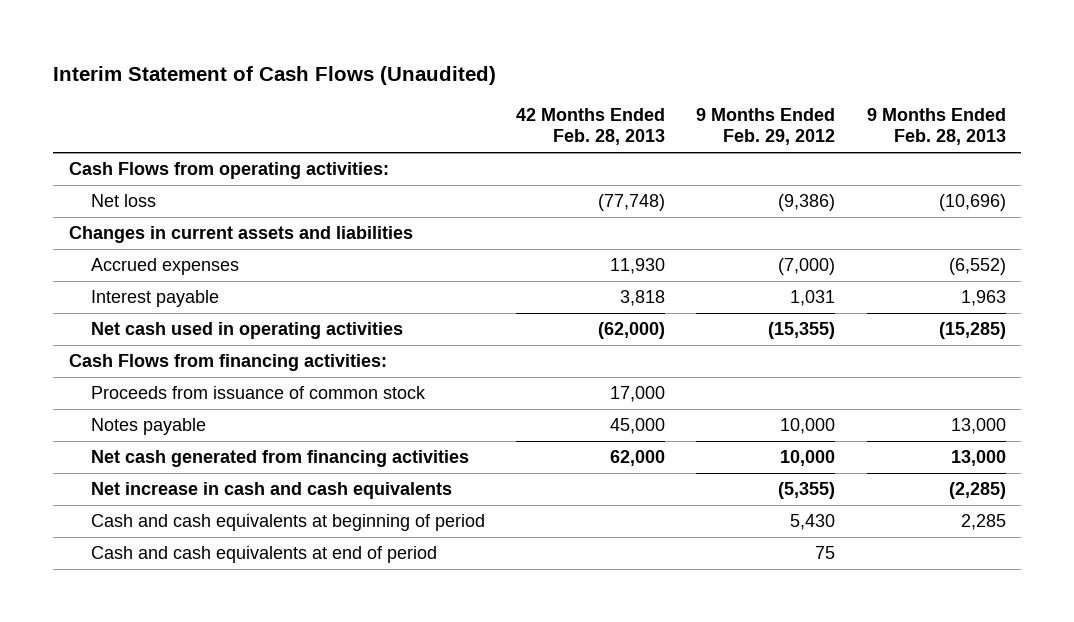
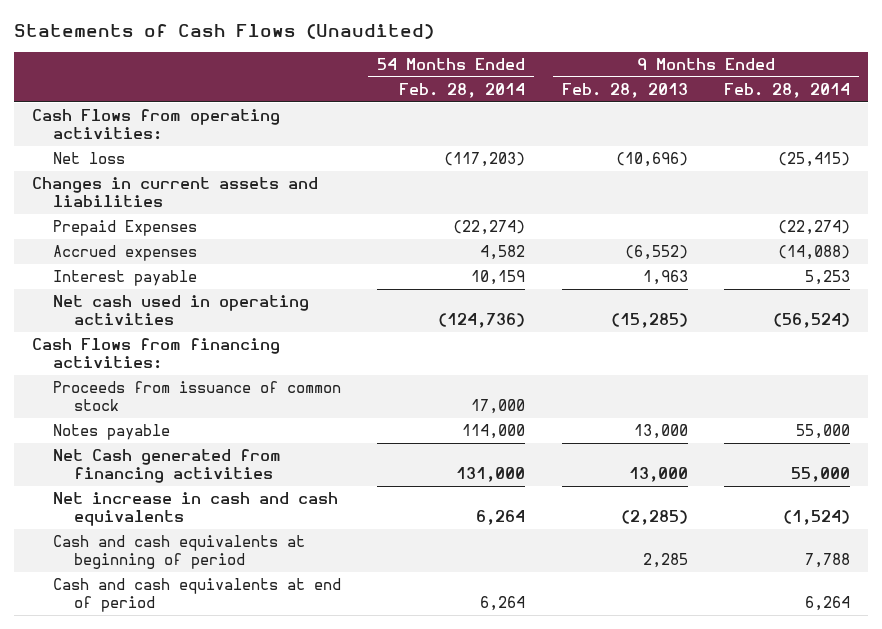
- Interim Statement of Cash Flows (Unaudited)
+ Statements of Cash Flows (Unaudited)
- | 42 Months Ended Feb. 28, 2013 | 9 Months Ended Feb. 29, 2012 | 9 Months Ended Feb. 28, 2013
+ | 54 Months Ended Feb. 28, 2014 | 9 Months Ended Feb. 28, 2013 | 9 Months Ended Feb. 28, 2014
+ Prepaid Expenses | (22,274) | | (22,274)
- Net cash generated from financing activities | 62,000 | 10,000 | 13,000
+ Net Cash generated from financing activities | 131,000 | 13,000 | 55,000

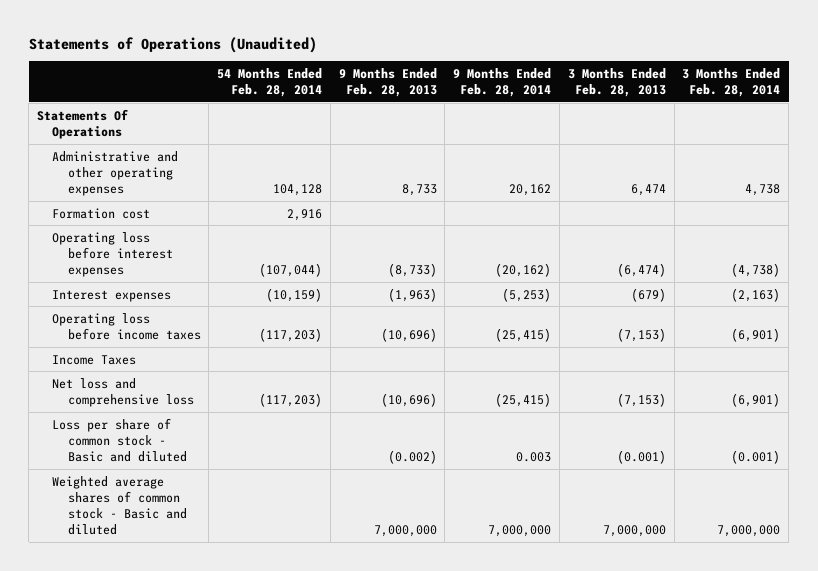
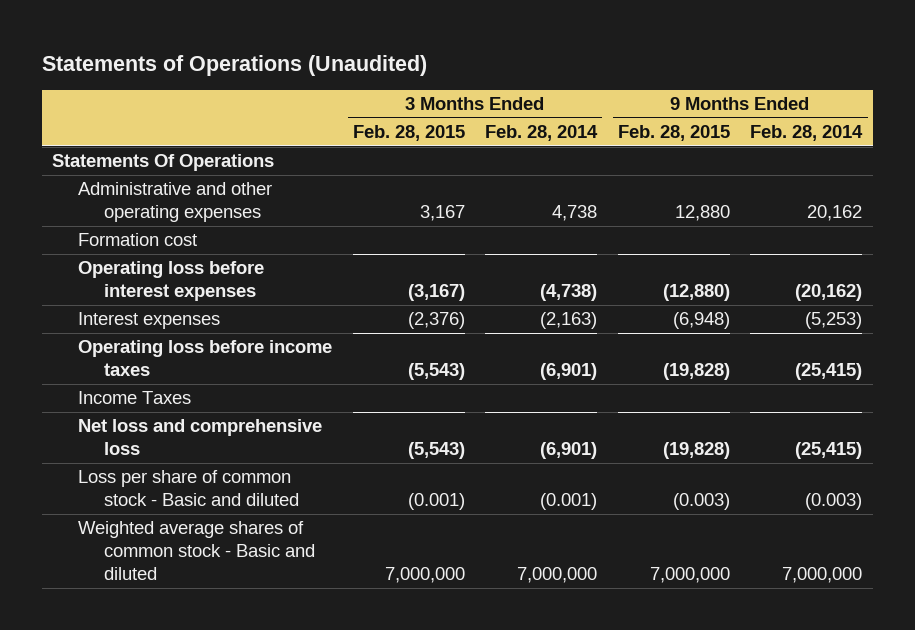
- | 54 Months Ended Feb. 28, 2014 | 9 Months Ended Feb. 28, 2013 | 9 Months Ended Feb. 28, 2014 | 3 Months Ended Feb. 28, 2013 | 3 Months Ended Feb. 28, 2014
+ | 3 Months Ended Feb. 28, 2015 | 3 Months Ended Feb. 28, 2014 | 9 Months Ended Feb. 28, 2015 | 9 Months Ended Feb. 28, 2014
- Loss per share of common stock - Basic and diluted | | (0.002) | 0.003 | (0.001) | (0.001)
+ Loss per share of common stock - Basic and diluted | (0.001) | (0.001) | (0.003) | (0.003)

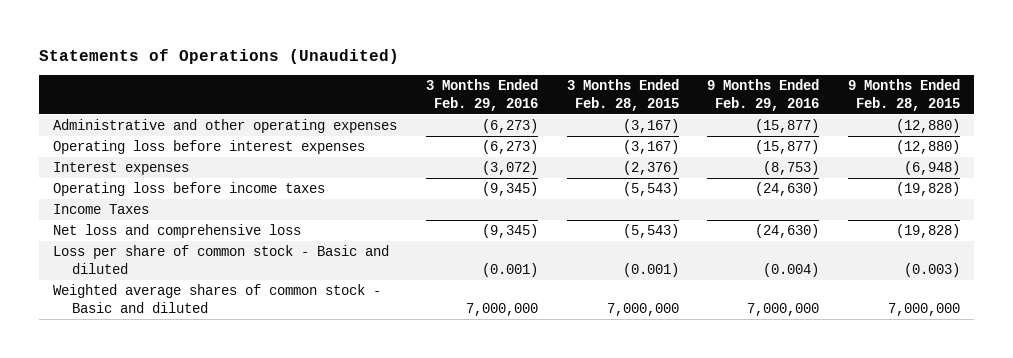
- | 3 Months Ended Feb. 28, 2015 | 3 Months Ended Feb. 28, 2014 | 9 Months Ended Feb. 28, 2015 | 9 Months Ended Feb. 28, 2014
+ | 3 Months Ended Feb. 29, 2016 | 3 Months Ended Feb. 28, 2015 | 9 Months Ended Feb. 29, 2016 | 9 Months Ended Feb. 28, 2015
- Statements Of Operations
- Administrative and other operating expenses | 3,167 | 4,738 | 12,880 | 20,162
- Formation cost
+ Administrative and other operating expenses | (6,273) | (3,167) | (15,877) | (12,880)

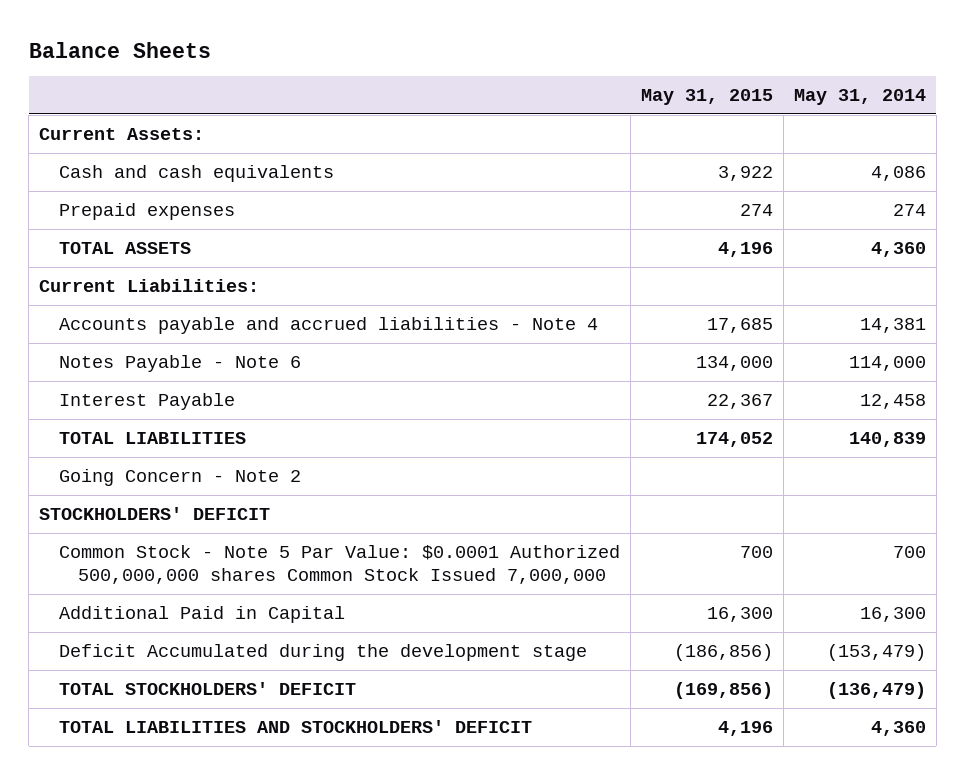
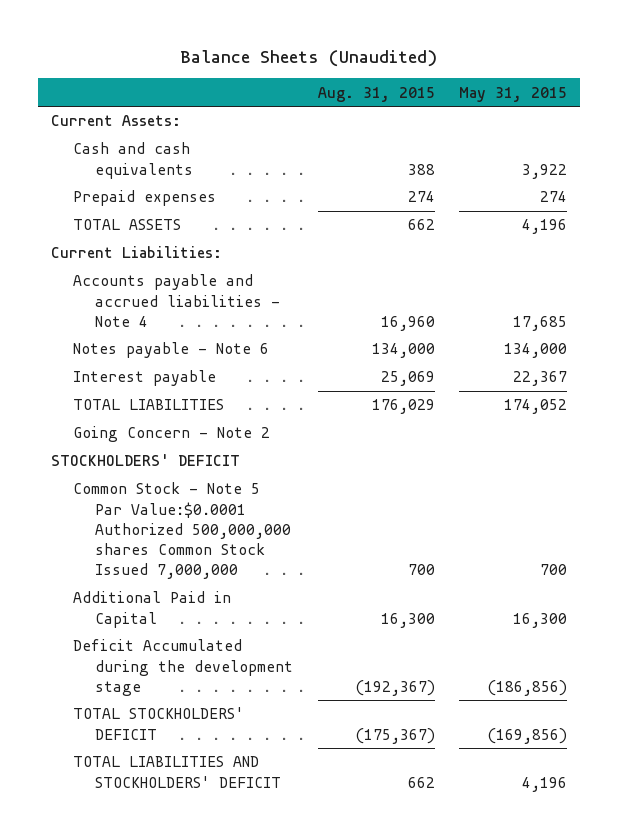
- Balance Sheets
+ Balance Sheets (Unaudited)
- | May 31, 2015 | May 31, 2014
+ | Aug. 31, 2015 | May 31, 2015
- Notes Payable - Note 6 | 134,000 | 114,000
- Interest Payable | 22,367 | 12,458
+ Notes payable - Note 6 | 134,000 | 134,000
+ Interest payable | 25,069 | 22,367
- Common Stock - Note 5 Par Value: $0.0001 Authorized 500,000,000 shares Common Stock Issued 7,000,000 | 700 | 700
+ Common Stock - Note 5 Par Value:$0.0001 Authorized 500,000,000 shares Common Stock Issued 7,000,000 | 700 | 700

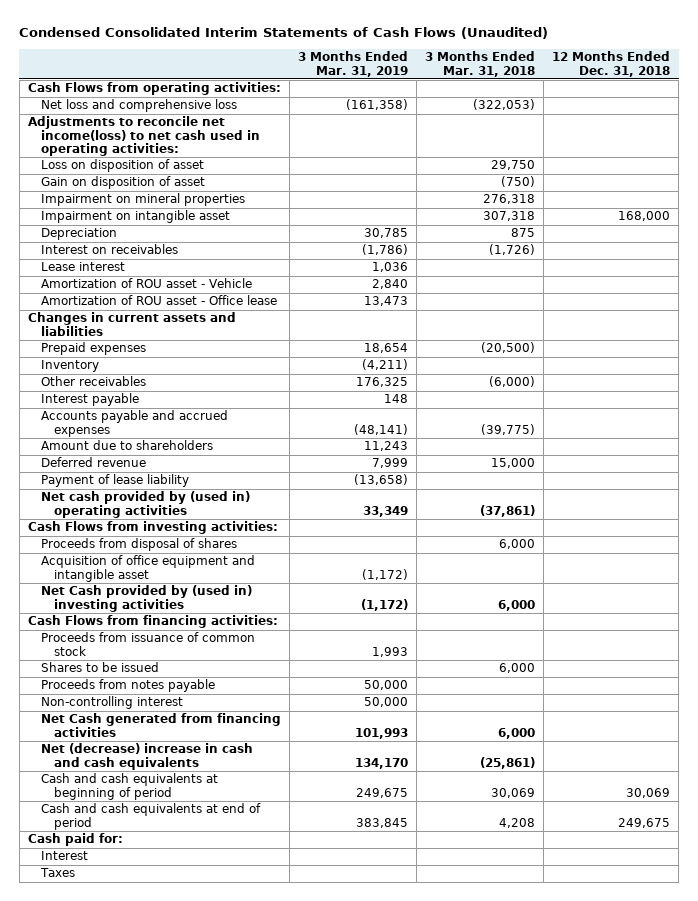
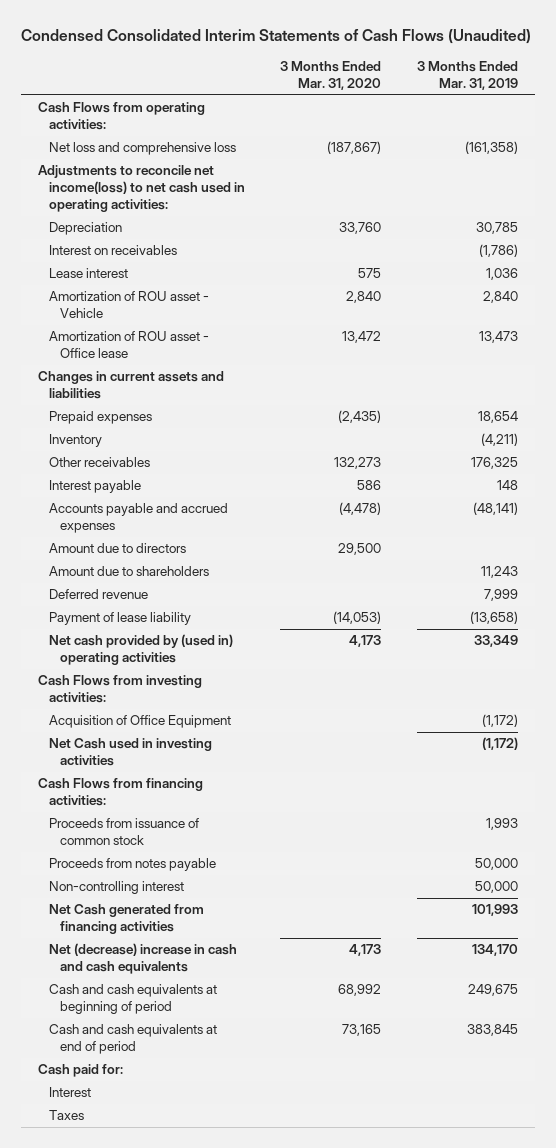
- | 3 Months Ended Mar. 31, 2019 | 3 Months Ended Mar. 31, 2018 | 12 Months Ended Dec. 31, 2018
+ | 3 Months Ended Mar. 31, 2020 | 3 Months Ended Mar. 31, 2019
- Loss on disposition of asset | | 29,750 |
- Gain on disposition of asset | | (750) |
- Impairment on mineral properties | | 276,318 |
- Impairment on intangible asset | | 307,318 | 168,000
+ Amount due to directors | 29,500 |
- Proceeds from disposal of shares | | 6,000 |
- Acquisition of office equipment and intangible asset | (1,172) | |
- Net Cash provided by (used in) investing activities | (1,172) | 6,000 |
+ Acquisition of Office Equipment | | (1,172)
+ Net Cash used in investing activities | | (1,172)
- Shares to be issued | | 6,000 |

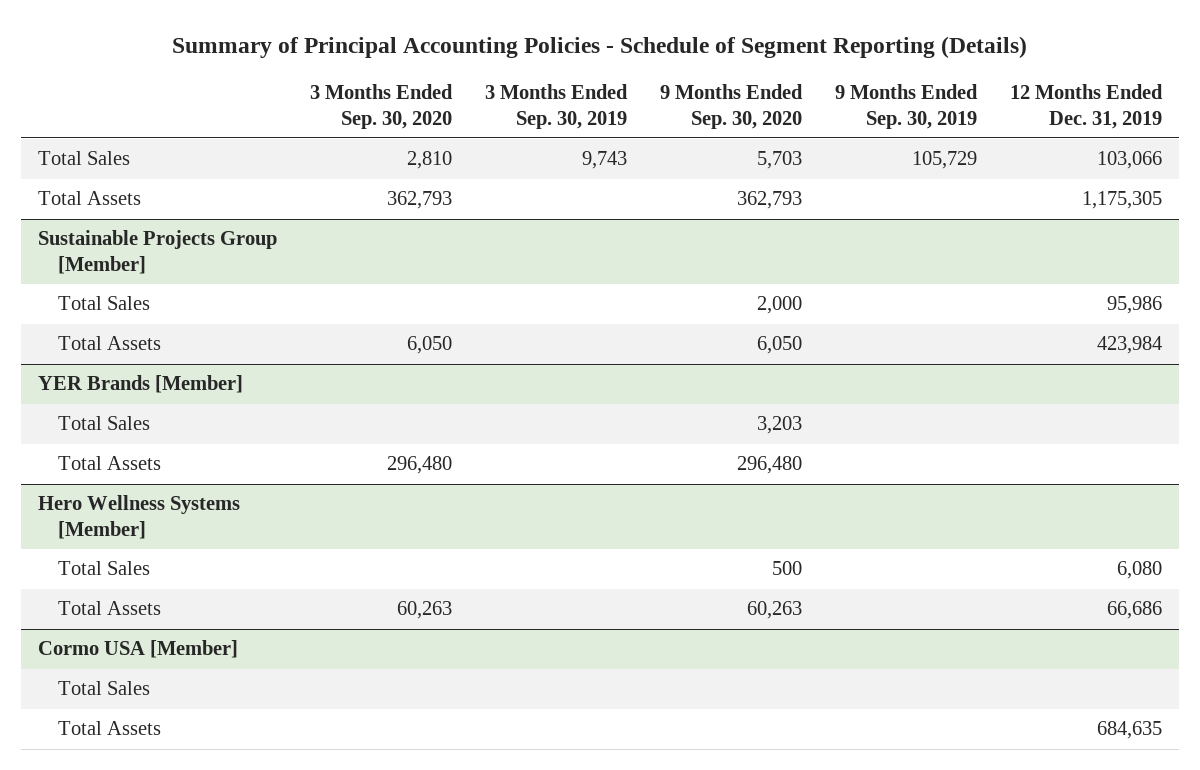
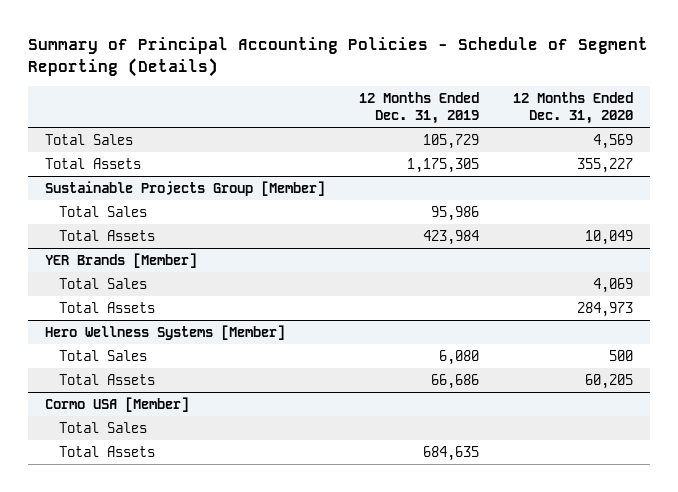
- | 3 Months Ended Sep. 30, 2020 | 3 Months Ended Sep. 30, 2019 | 9 Months Ended Sep. 30, 2020 | 9 Months Ended Sep. 30, 2019 | 12 Months Ended Dec. 31, 2019
+ | 12 Months Ended Dec. 31, 2019 | 12 Months Ended Dec. 31, 2020
- Total Sales | 2,810 | 9,743 | 5,703 | 105,729 | 103,066
+ Total Sales | 105,729 | 4,569

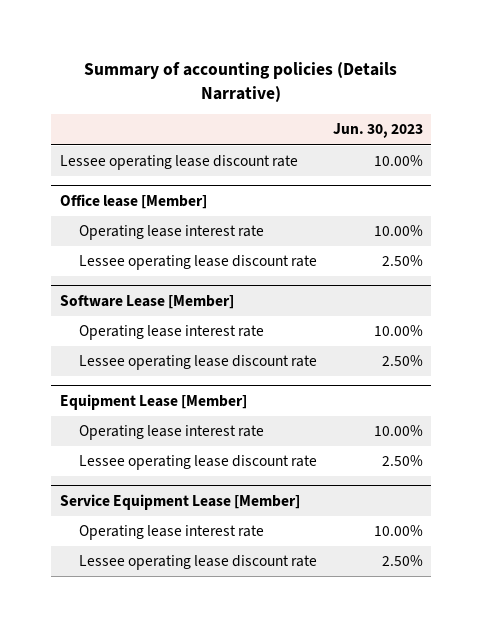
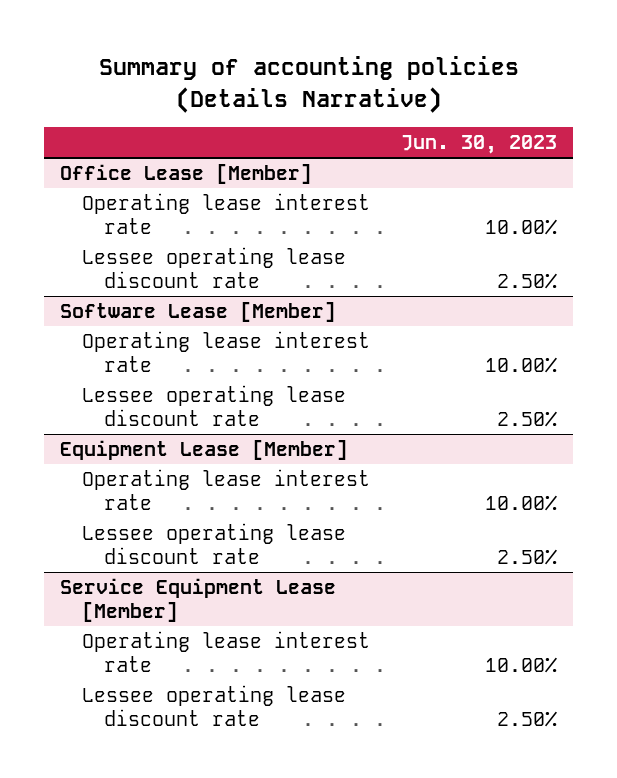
- Lessee operating lease discount rate | 10.00%
- Office lease [Member]
+ Office Lease [Member]

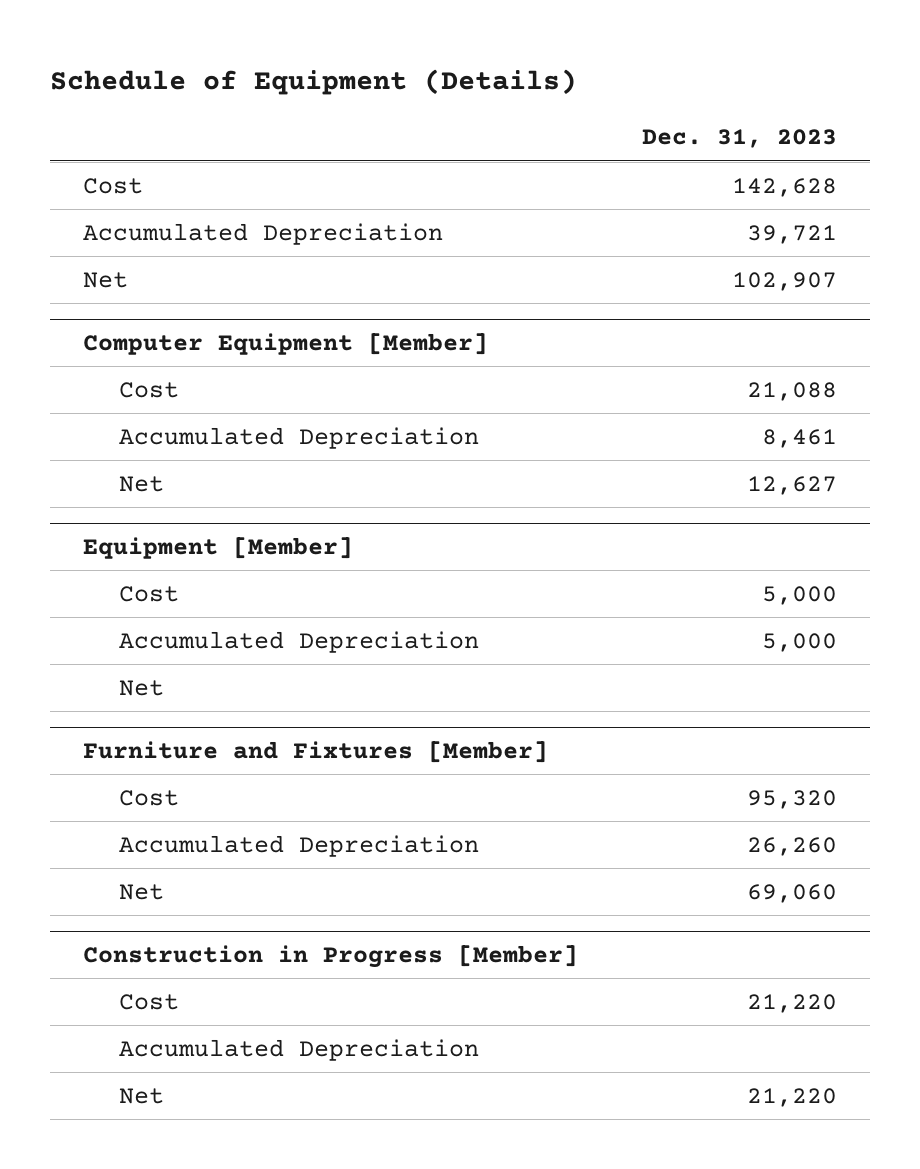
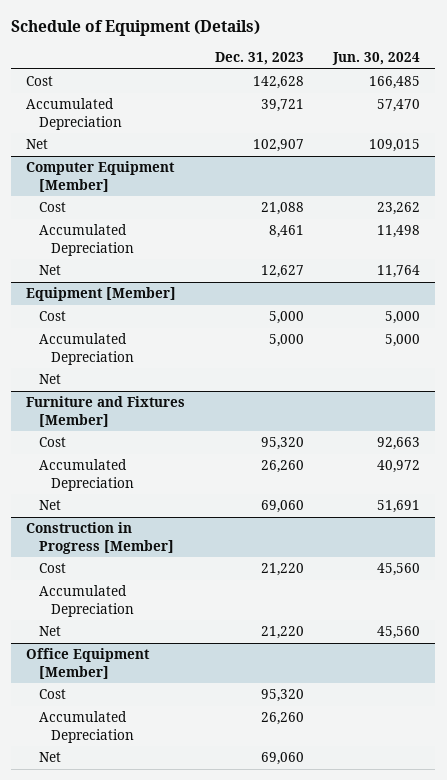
- | Dec. 31, 2023
+ | Dec. 31, 2023 | Jun. 30, 2024
+ Office Equipment [Member]
+ Cost | 95,320 |
+ Accumulated Depreciation | 26,260 |
+ Net | 69,060 |

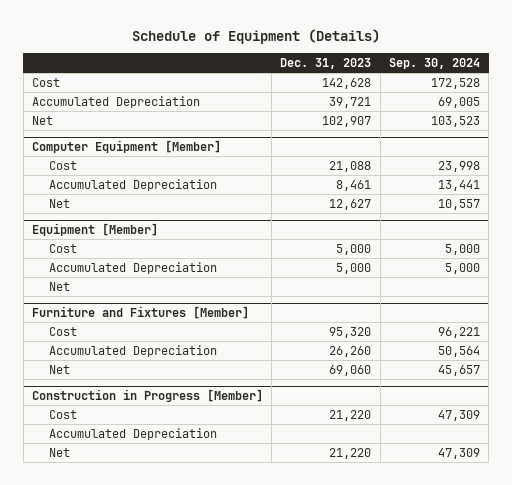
- | Dec. 31, 2023 | Jun. 30, 2024
+ | Dec. 31, 2023 | Sep. 30, 2024
- Office Equipment [Member]
- Cost | 95,320 |
- Accumulated Depreciation | 26,260 |
- Net | 69,060 |

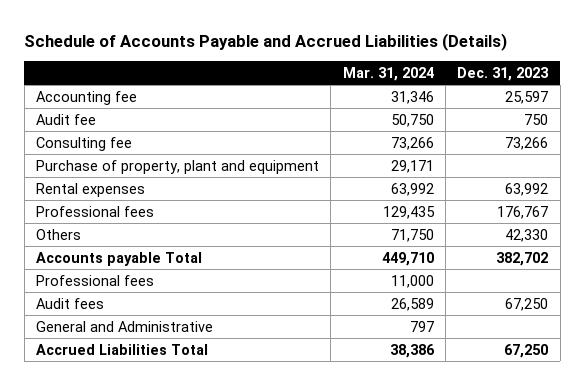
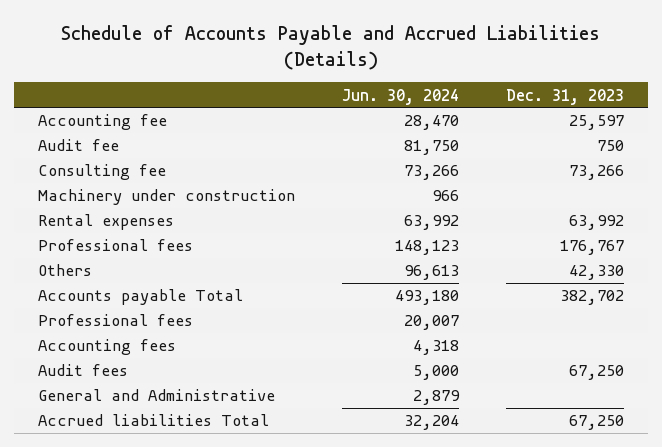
- | Mar. 31, 2024 | Dec. 31, 2023
+ | Jun. 30, 2024 | Dec. 31, 2023
- Purchase of property, plant and equipment | 29,171 |
+ Machinery under construction | 966 |
+ Accounting fees | 4,318 |
- Accrued Liabilities Total | 38,386 | 67,250
+ Accrued liabilities Total | 32,204 | 67,250

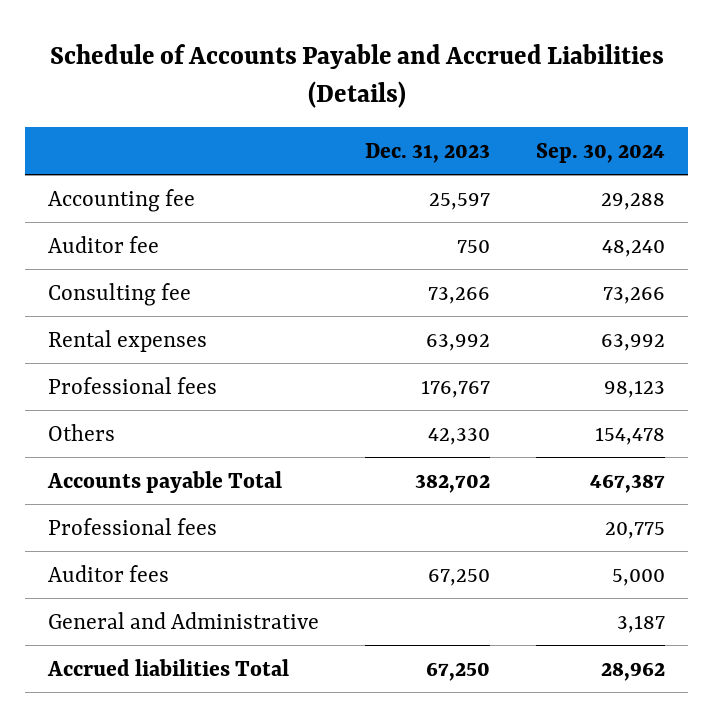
- | Jun. 30, 2024 | Dec. 31, 2023
+ | Dec. 31, 2023 | Sep. 30, 2024
- Audit fee | 81,750 | 750
+ Auditor fee | 750 | 48,240
- Machinery under construction | 966 |
- Accounting fees | 4,318 |
- Audit fees | 5,000 | 67,250
+ Auditor fees | 67,250 | 5,000

